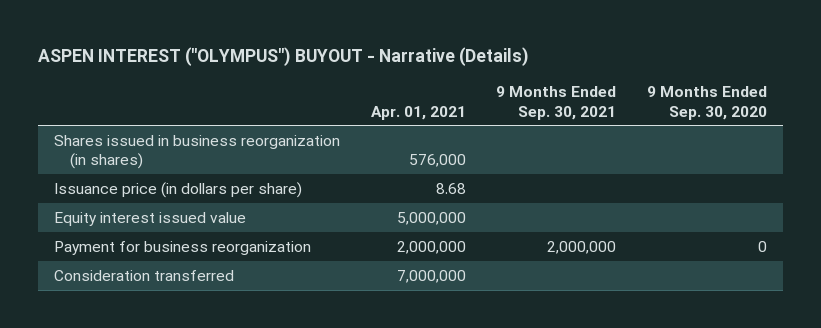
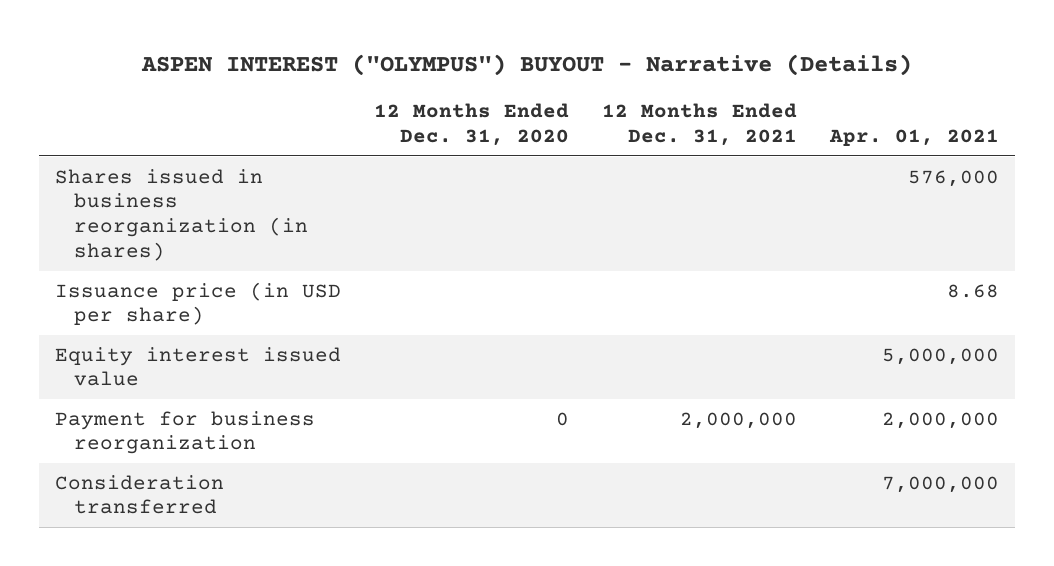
- | Apr. 01, 2021 | 9 Months Ended Sep. 30, 2021 | 9 Months Ended Sep. 30, 2020
+ | 12 Months Ended Dec. 31, 2020 | 12 Months Ended Dec. 31, 2021 | Apr. 01, 2021
- Issuance price (in dollars per share) | 8.68 | |
+ Issuance price (in USD per share) | | | 8.68

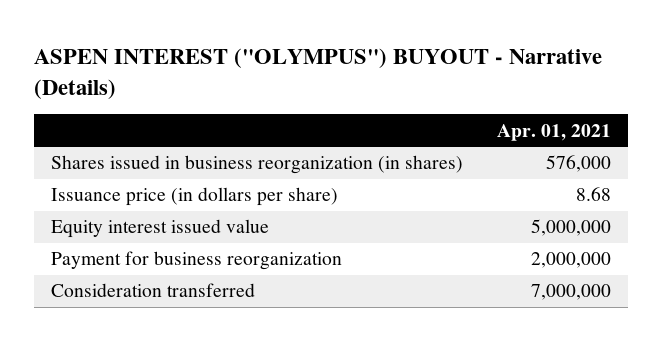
- | 12 Months Ended Dec. 31, 2020 | 12 Months Ended Dec. 31, 2021 | Apr. 01, 2021
+ | Apr. 01, 2021
- Issuance price (in USD per share) | | | 8.68
+ Issuance price (in dollars per share) | 8.68

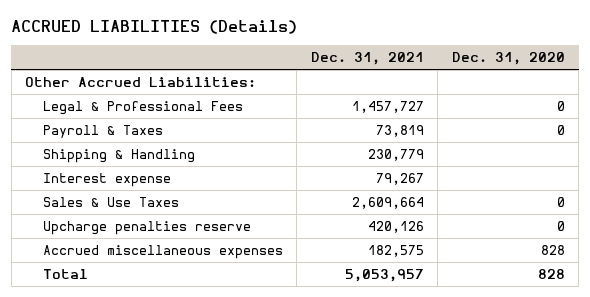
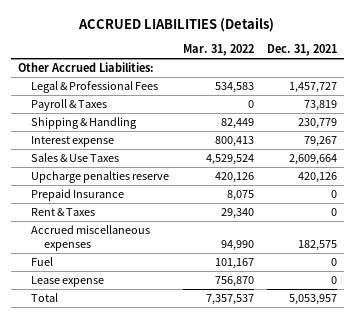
- | Dec. 31, 2021 | Dec. 31, 2020
+ | Mar. 31, 2022 | Dec. 31, 2021
+ Prepaid Insurance | 8,075 | 0
+ Rent & Taxes | 29,340 | 0
+ Fuel | 101,167 | 0
+ Lease expense | 756,870 | 0

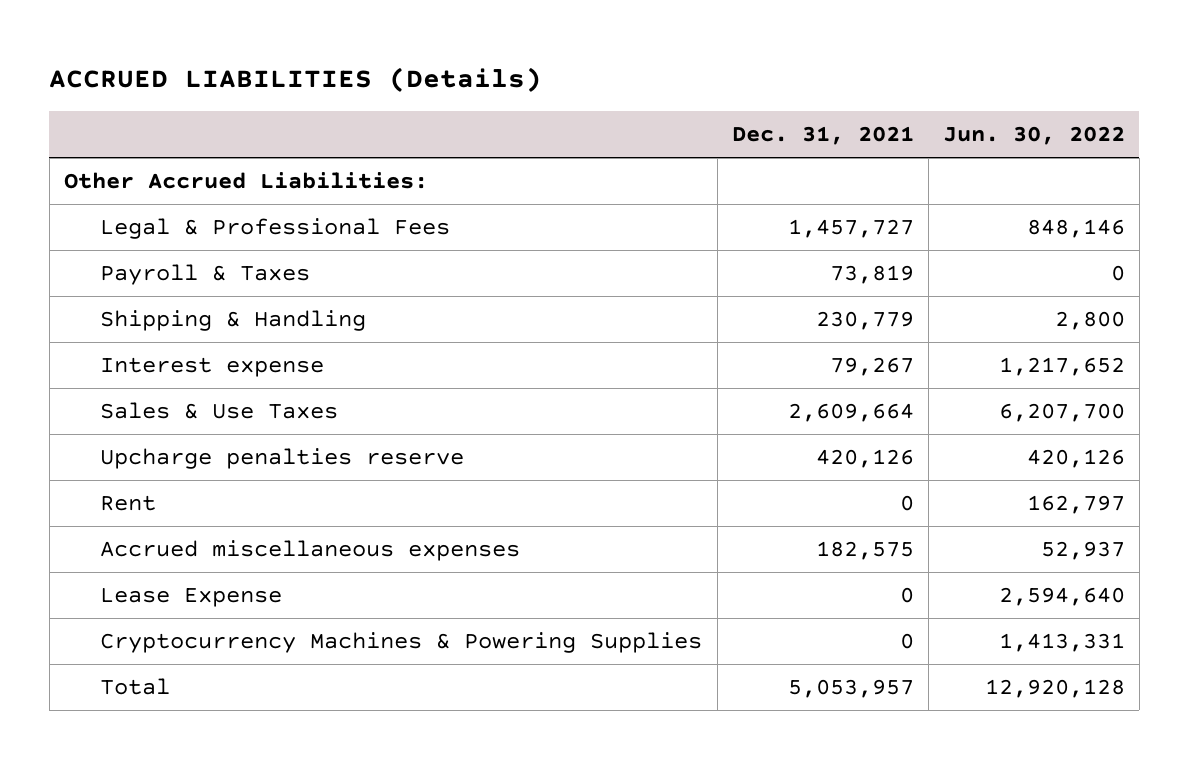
- | Mar. 31, 2022 | Dec. 31, 2021
+ | Dec. 31, 2021 | Jun. 30, 2022
- Prepaid Insurance | 8,075 | 0
- Rent & Taxes | 29,340 | 0
+ Rent | 0 | 162,797
- Fuel | 101,167 | 0
- Lease expense | 756,870 | 0
+ Lease Expense | 0 | 2,594,640
+ Cryptocurrency Machines & Powering Supplies | 0 | 1,413,331

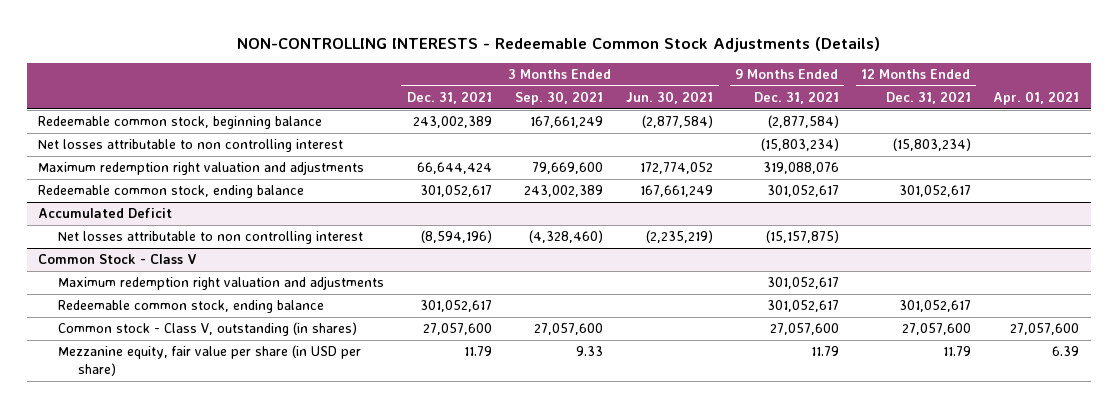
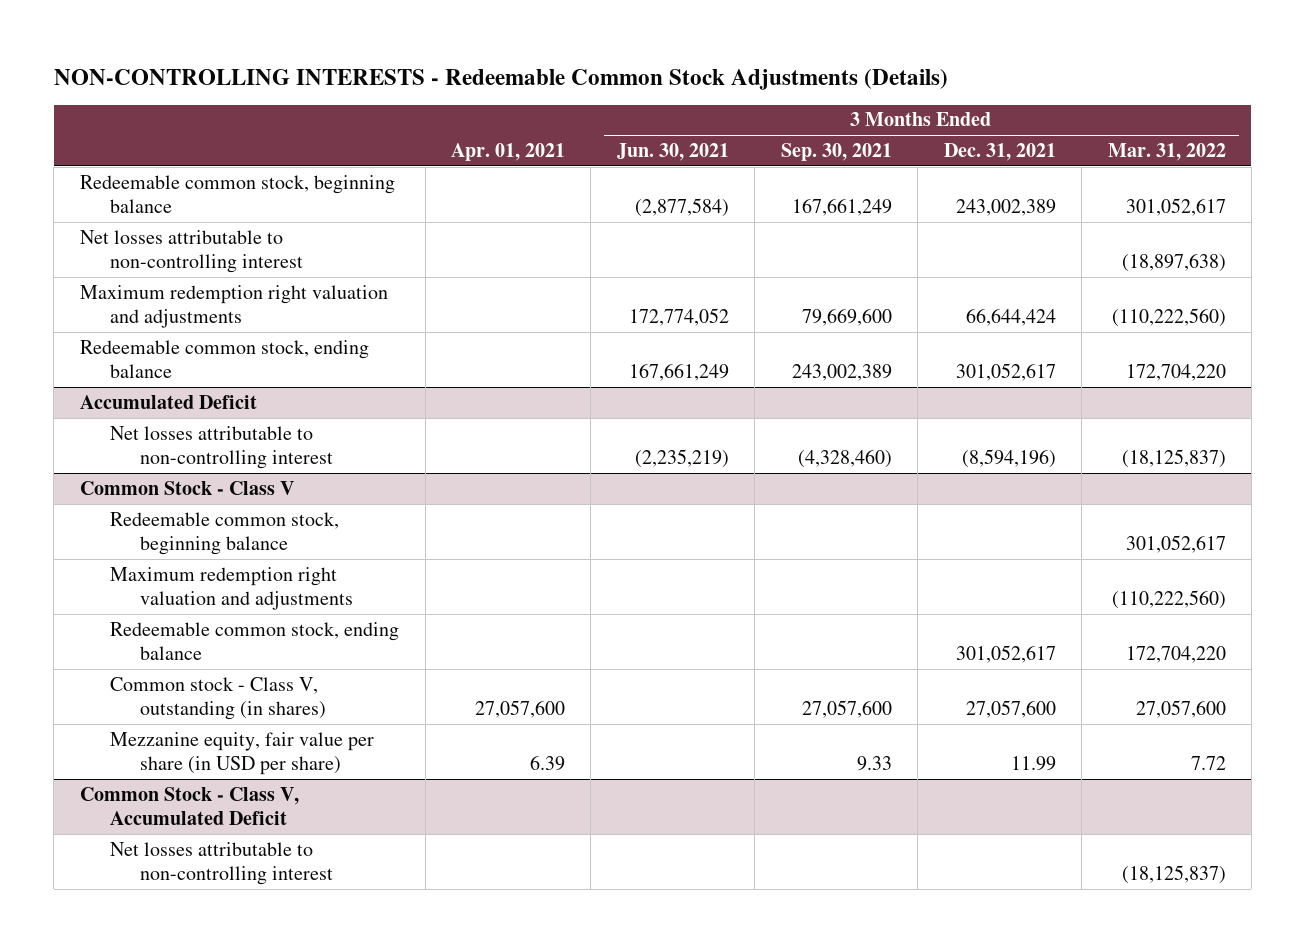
- | 3 Months Ended Dec. 31, 2021 | 3 Months Ended Sep. 30, 2021 | 3 Months Ended Jun. 30, 2021 | 9 Months Ended Dec. 31, 2021 | 12 Months Ended Dec. 31, 2021 | Apr. 01, 2021
+ | Apr. 01, 2021 | 3 Months Ended Jun. 30, 2021 | 3 Months Ended Sep. 30, 2021 | 3 Months Ended Dec. 31, 2021 | 3 Months Ended Mar. 31, 2022
- Net losses attributable to non controlling interest | | | | (15,803,234) | (15,803,234) |
+ Net losses attributable to non-controlling interest | | | | | (18,897,638)
@ Accumulated Deficit
- Net losses attributable to non controlling interest | (8,594,196) | (4,328,460) | (2,235,219) | (15,157,875) | |
+ Net losses attributable to non-controlling interest | | (2,235,219) | (4,328,460) | (8,594,196) | (18,125,837)
@ Common Stock - Class V
+ Redeemable common stock, beginning balance | | | | | 301,052,617
- Mezzanine equity, fair value per share (in USD per share) | 11.79 | 9.33 | | 11.79 | 11.79 | 6.39
+ Mezzanine equity, fair value per share (in USD per share) | 6.39 | | 9.33 | 11.99 | 7.72
+ Common Stock - Class V, Accumulated Deficit
+ Net losses attributable to non-controlling interest | | | | | (18,125,837)

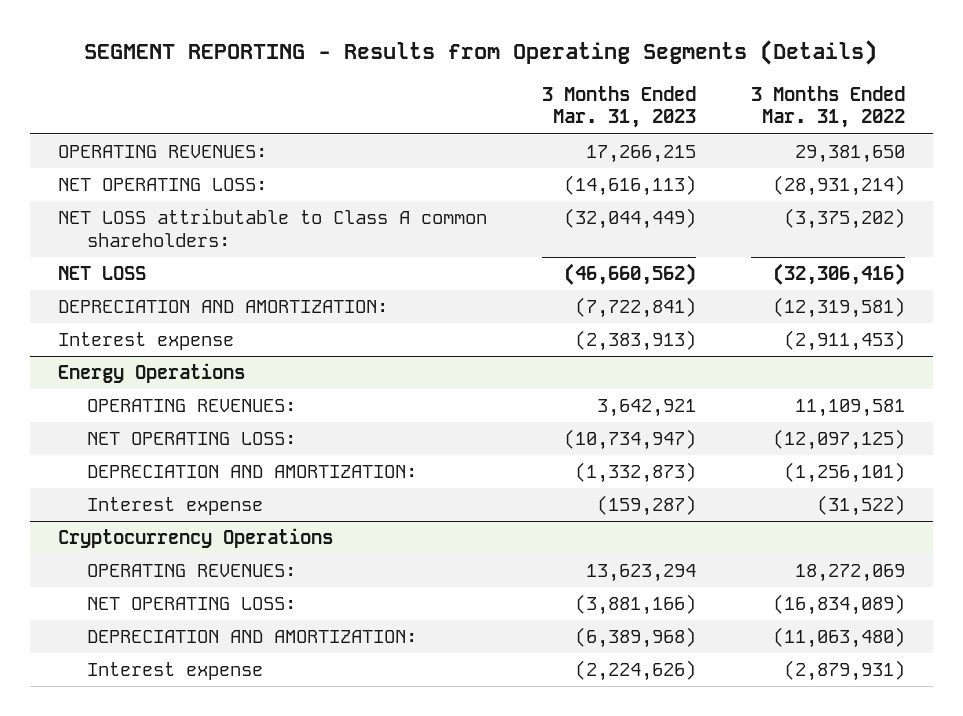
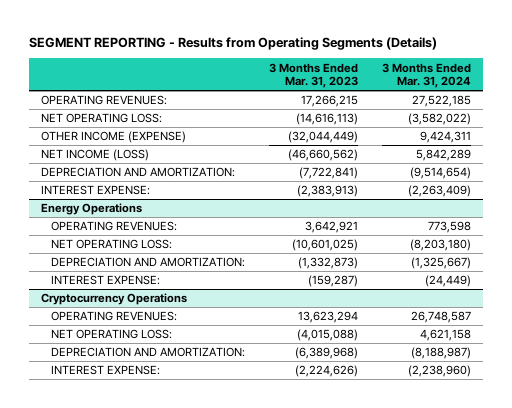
- | 3 Months Ended Mar. 31, 2023 | 3 Months Ended Mar. 31, 2022
+ | 3 Months Ended Mar. 31, 2023 | 3 Months Ended Mar. 31, 2024
- NET LOSS attributable to Class A common shareholders: | (32,044,449) | (3,375,202)
- NET LOSS | (46,660,562) | (32,306,416)
+ OTHER INCOME (EXPENSE) | (32,044,449) | 9,424,311
+ NET INCOME (LOSS) | (46,660,562) | 5,842,289
- Interest expense | (2,383,913) | (2,911,453)
+ INTEREST EXPENSE: | (2,383,913) | (2,263,409)
@ Energy Operations
- NET OPERATING LOSS: | (10,734,947) | (12,097,125)
+ NET OPERATING LOSS: | (10,601,025) | (8,203,180)
- Interest expense | (159,287) | (31,522)
+ INTEREST EXPENSE: | (159,287) | (24,449)
@ Cryptocurrency Operations
- NET OPERATING LOSS: | (3,881,166) | (16,834,089)
+ NET OPERATING LOSS: | (4,015,088) | 4,621,158
- Interest expense | (2,224,626) | (2,879,931)
+ INTEREST EXPENSE: | (2,224,626) | (2,238,960)

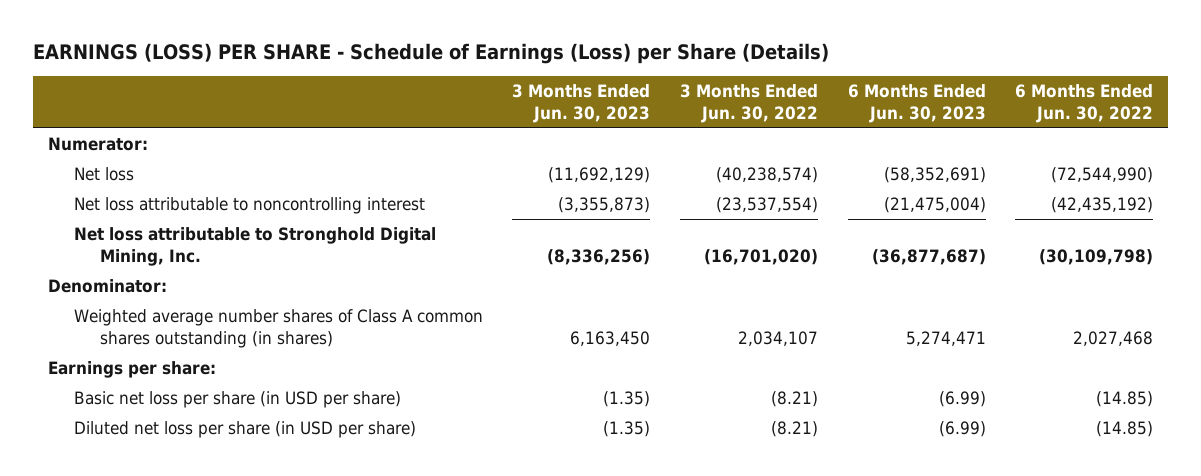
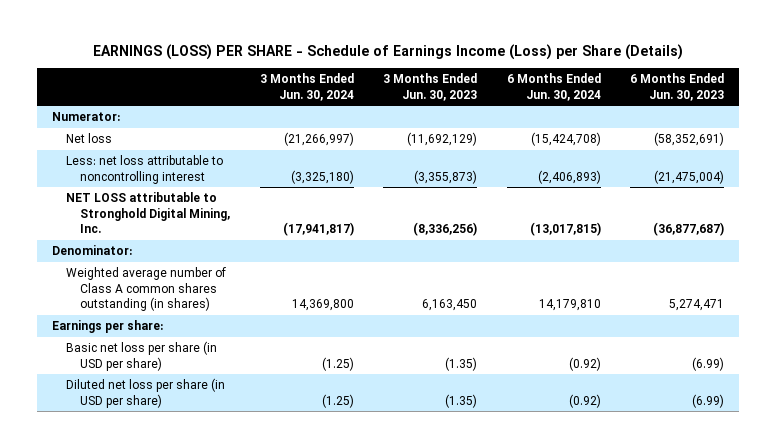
- EARNINGS (LOSS) PER SHARE - Schedule of Earnings (Loss) per Share (Details)
+ EARNINGS (LOSS) PER SHARE - Schedule of Earnings Income (Loss) per Share (Details)
- | 3 Months Ended Jun. 30, 2023 | 3 Months Ended Jun. 30, 2022 | 6 Months Ended Jun. 30, 2023 | 6 Months Ended Jun. 30, 2022
+ | 3 Months Ended Jun. 30, 2024 | 3 Months Ended Jun. 30, 2023 | 6 Months Ended Jun. 30, 2024 | 6 Months Ended Jun. 30, 2023
- Net loss attributable to noncontrolling interest | (3,355,873) | (23,537,554) | (21,475,004) | (42,435,192)
- Net loss attributable to Stronghold Digital Mining, Inc. | (8,336,256) | (16,701,020) | (36,877,687) | (30,109,798)
+ Less: net loss attributable to noncontrolling interest | (3,325,180) | (3,355,873) | (2,406,893) | (21,475,004)
+ NET LOSS attributable to Stronghold Digital Mining, Inc. | (17,941,817) | (8,336,256) | (13,017,815) | (36,877,687)
- Weighted average number shares of Class A common shares outstanding (in shares) | 6,163,450 | 2,034,107 | 5,274,471 | 2,027,468
+ Weighted average number of Class A common shares outstanding (in shares) | 14,369,800 | 6,163,450 | 14,179,810 | 5,274,471

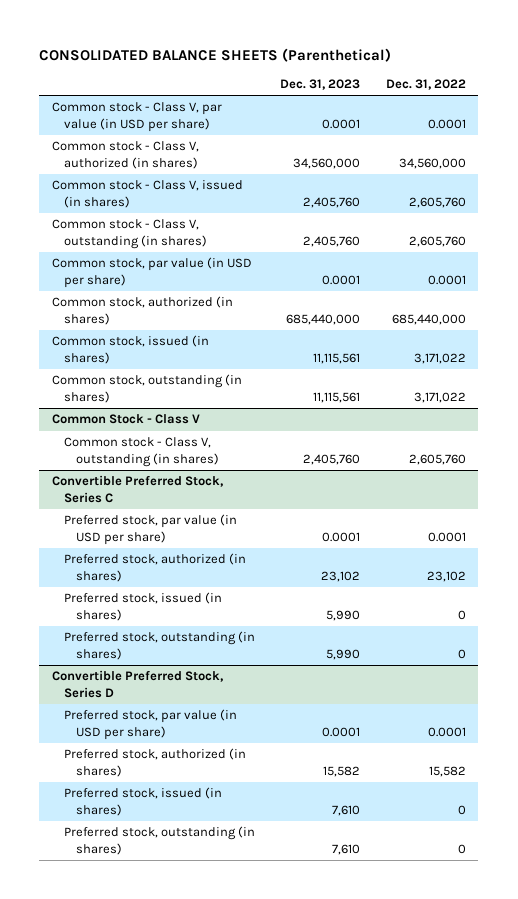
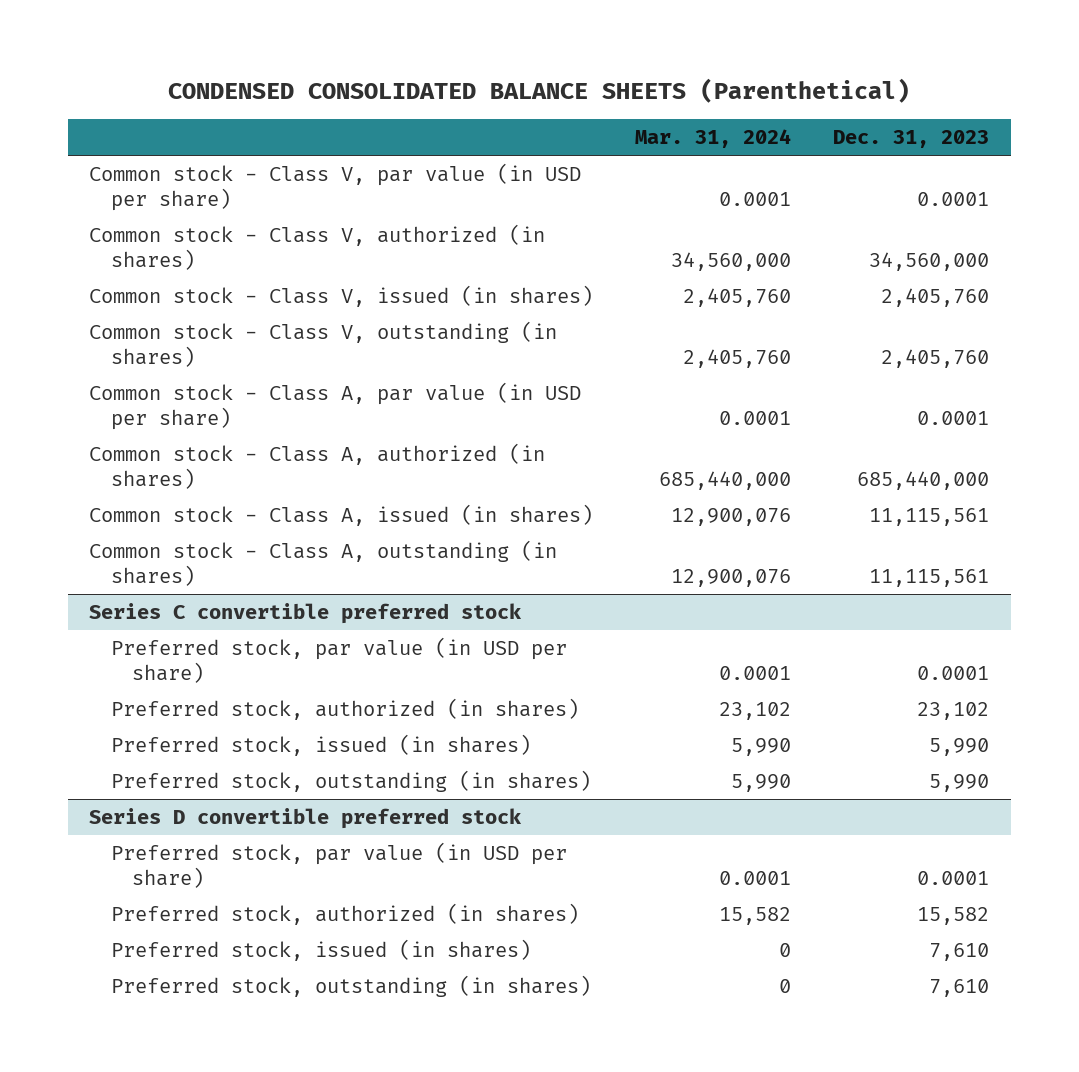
- CONSOLIDATED BALANCE SHEETS (Parenthetical)
+ CONDENSED CONSOLIDATED BALANCE SHEETS (Parenthetical)
- | Dec. 31, 2023 | Dec. 31, 2022
+ | Mar. 31, 2024 | Dec. 31, 2023
- Common stock, par value (in USD per share) | 0.0001 | 0.0001
- Common stock, authorized (in shares) | 685,440,000 | 685,440,000
- Common stock, issued (in shares) | 11,115,561 | 3,171,022
- Common stock, outstanding (in shares) | 11,115,561 | 3,171,022
- Common Stock - Class V
- Common stock - Class V, outstanding (in shares) | 2,405,760 | 2,605,760
- Convertible Preferred Stock, Series C
+ Common stock - Class A, par value (in USD per share) | 0.0001 | 0.0001
+ Common stock - Class A, authorized (in shares) | 685,440,000 | 685,440,000
+ Common stock - Class A, issued (in shares) | 12,900,076 | 11,115,561
+ Common stock - Class A, outstanding (in shares) | 12,900,076 | 11,115,561
+ Series C convertible preferred stock
- Convertible Preferred Stock, Series D
+ Series D convertible preferred stock

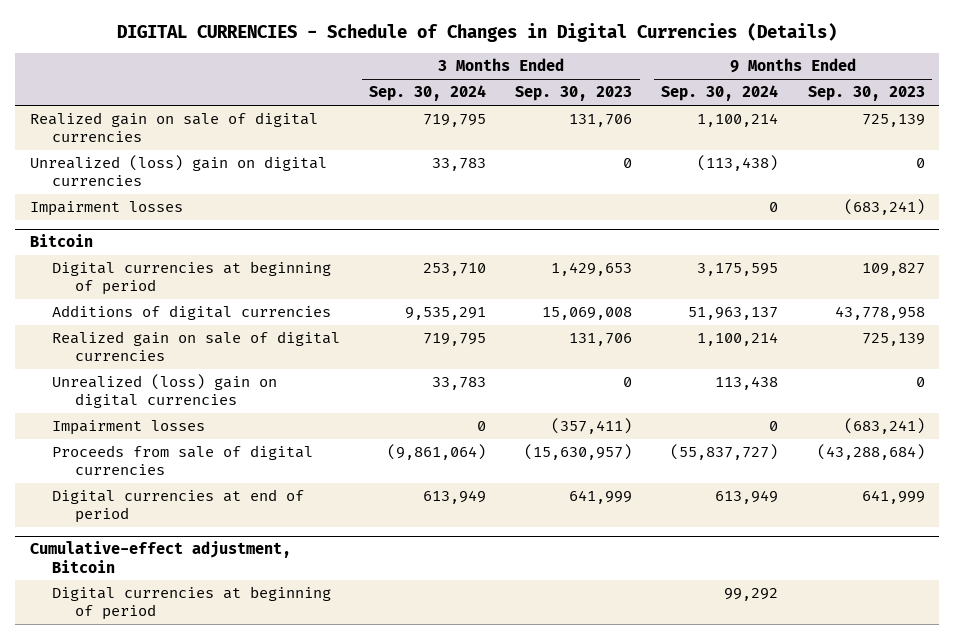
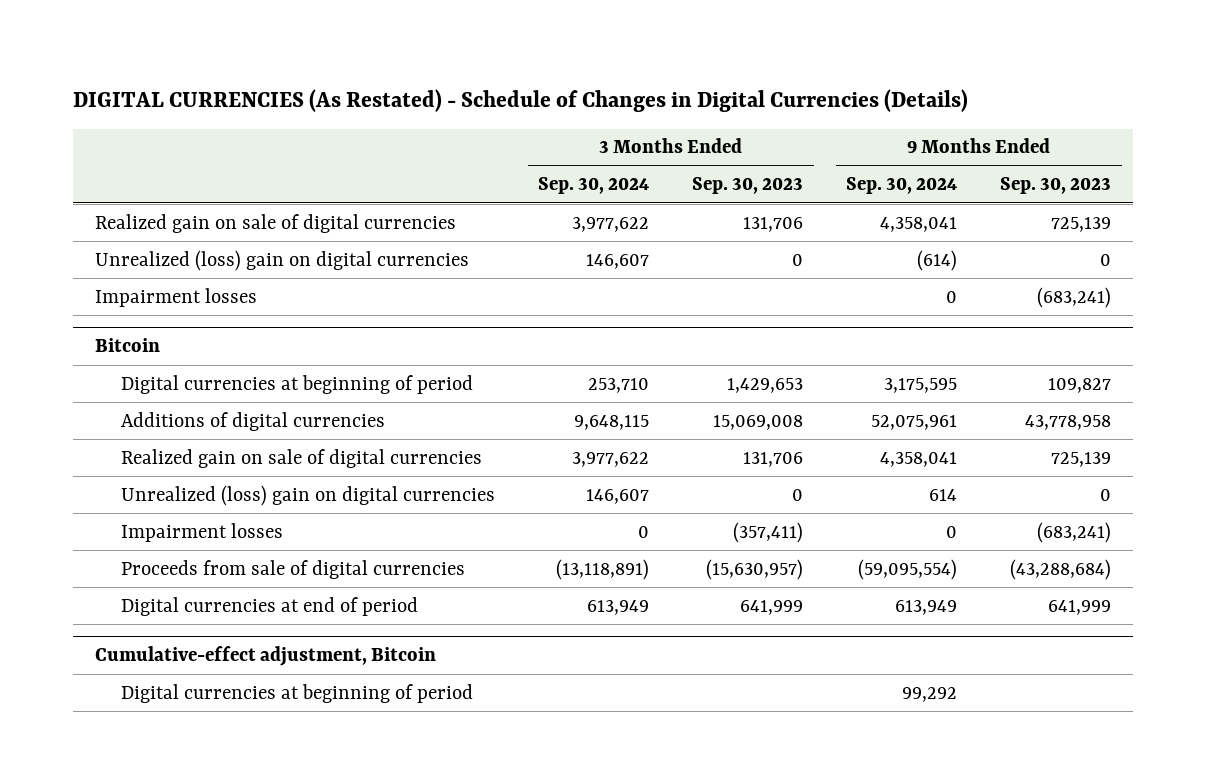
- DIGITAL CURRENCIES - Schedule of Changes in Digital Currencies (Details)
+ DIGITAL CURRENCIES (As Restated) - Schedule of Changes in Digital Currencies (Details)
- Realized gain on sale of digital currencies | 719,795 | 131,706 | 1,100,214 | 725,139
- Unrealized (loss) gain on digital currencies | 33,783 | 0 | (113,438) | 0
+ Realized gain on sale of digital currencies | 3,977,622 | 131,706 | 4,358,041 | 725,139
+ Unrealized (loss) gain on digital currencies | 146,607 | 0 | (614) | 0
@ Bitcoin
- Additions of digital currencies | 9,535,291 | 15,069,008 | 51,963,137 | 43,778,958
- Realized gain on sale of digital currencies | 719,795 | 131,706 | 1,100,214 | 725,139
- Unrealized (loss) gain on digital currencies | 33,783 | 0 | 113,438 | 0
+ Additions of digital currencies | 9,648,115 | 15,069,008 | 52,075,961 | 43,778,958
+ Realized gain on sale of digital currencies | 3,977,622 | 131,706 | 4,358,041 | 725,139
+ Unrealized (loss) gain on digital currencies | 146,607 | 0 | 614 | 0
- Proceeds from sale of digital currencies | (9,861,064) | (15,630,957) | (55,837,727) | (43,288,684)
+ Proceeds from sale of digital currencies | (13,118,891) | (15,630,957) | (59,095,554) | (43,288,684)

